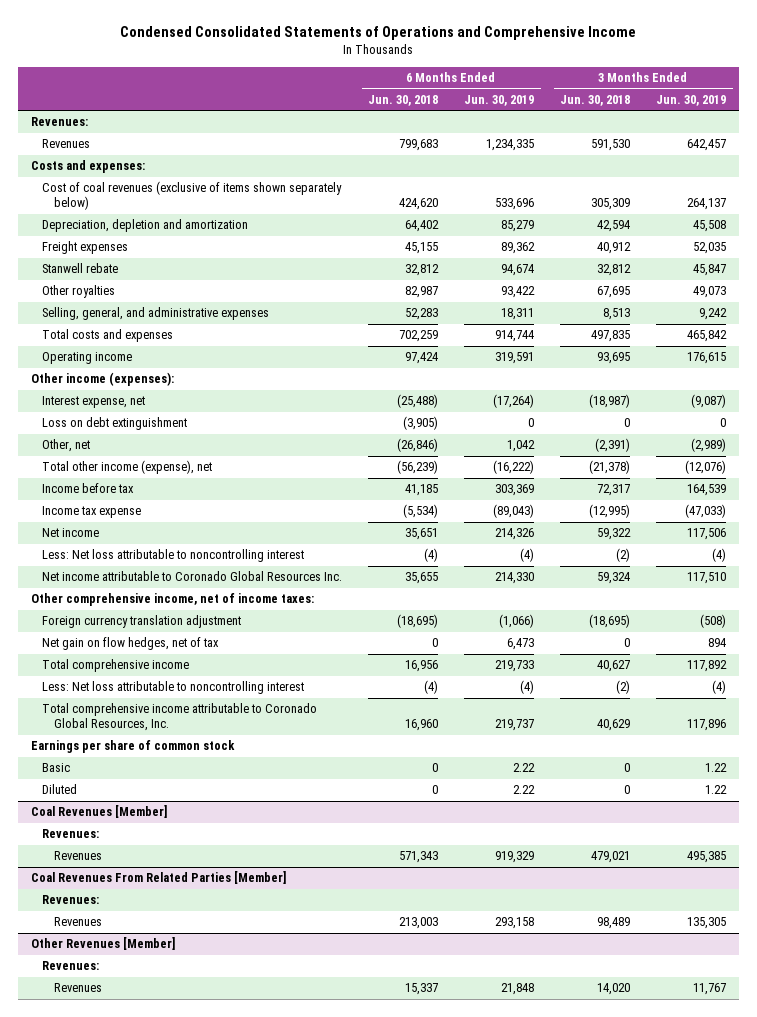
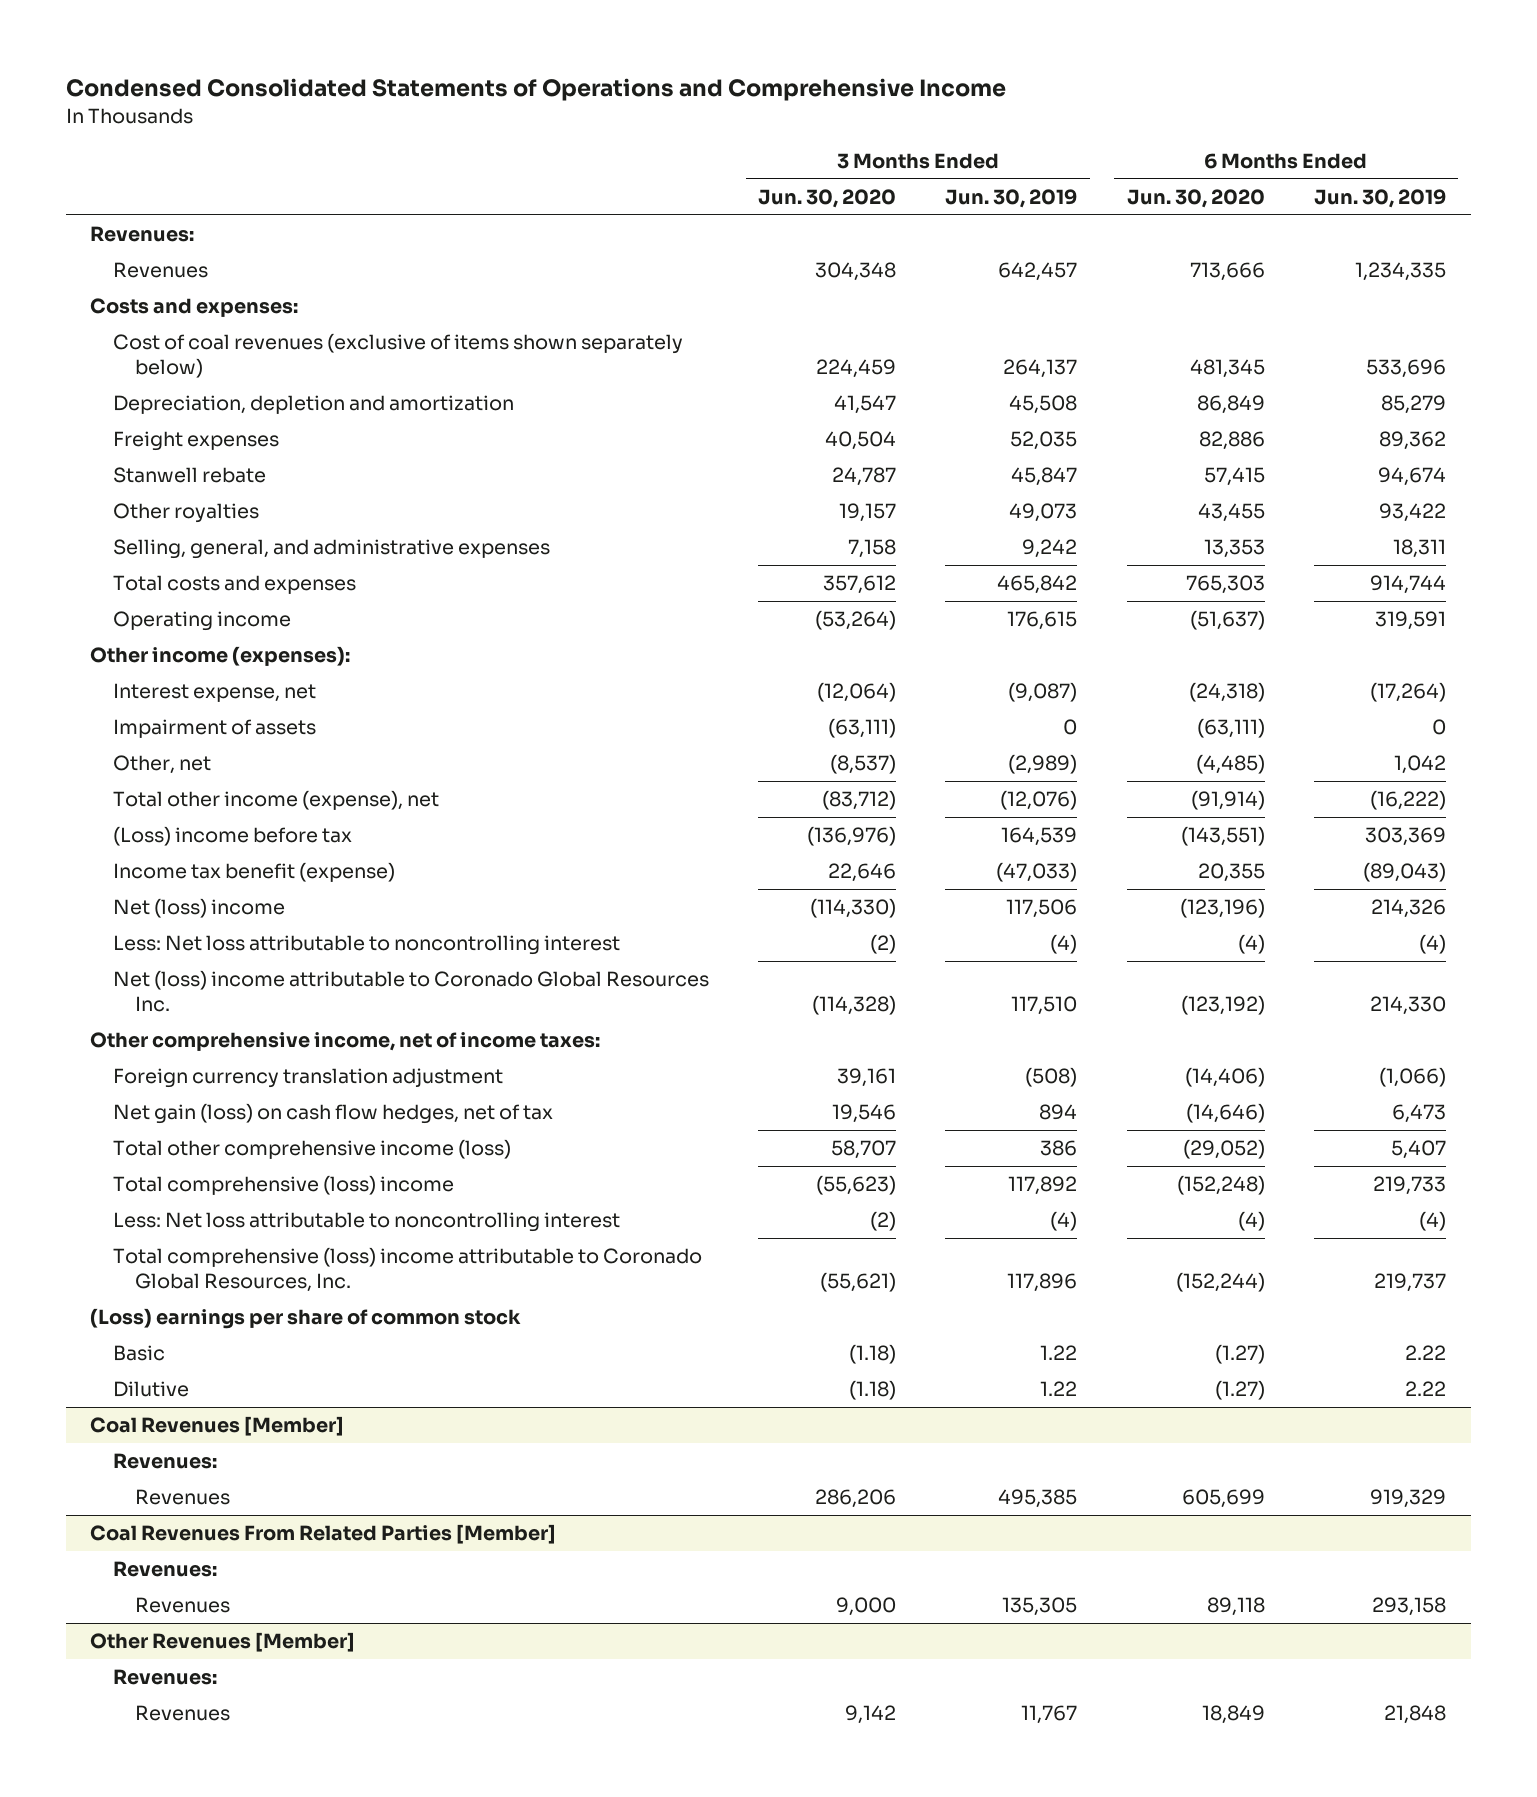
- | 6 Months Ended Jun. 30, 2018 | 6 Months Ended Jun. 30, 2019 | 3 Months Ended Jun. 30, 2018 | 3 Months Ended Jun. 30, 2019
+ | 3 Months Ended Jun. 30, 2020 | 3 Months Ended Jun. 30, 2019 | 6 Months Ended Jun. 30, 2020 | 6 Months Ended Jun. 30, 2019
- Loss on debt extinguishment | (3,905) | 0 | 0 | 0
+ Impairment of assets | (63,111) | 0 | (63,111) | 0
- Income before tax | 41,185 | 303,369 | 72,317 | 164,539
- Income tax expense | (5,534) | (89,043) | (12,995) | (47,033)
- Net income | 35,651 | 214,326 | 59,322 | 117,506
+ (Loss) income before tax | (136,976) | 164,539 | (143,551) | 303,369
+ Income tax benefit (expense) | 22,646 | (47,033) | 20,355 | (89,043)
+ Net (loss) income | (114,330) | 117,506 | (123,196) | 214,326
- Net income attributable to Coronado Global Resources Inc. | 35,655 | 214,330 | 59,324 | 117,510
+ Net (loss) income attributable to Coronado Global Resources Inc. | (114,328) | 117,510 | (123,192) | 214,330
- Net gain on flow hedges, net of tax | 0 | 6,473 | 0 | 894
- Total comprehensive income | 16,956 | 219,733 | 40,627 | 117,892
+ Net gain (loss) on cash flow hedges, net of tax | 19,546 | 894 | (14,646) | 6,473
+ Total other comprehensive income (loss) | 58,707 | 386 | (29,052) | 5,407
+ Total comprehensive (loss) income | (55,623) | 117,892 | (152,248) | 219,733
- Total comprehensive income attributable to Coronado Global Resources, Inc. | 16,960 | 219,737 | 40,629 | 117,896
- Earnings per share of common stock
+ Total comprehensive (loss) income attributable to Coronado Global Resources, Inc. | (55,621) | 117,896 | (152,244) | 219,737
+ (Loss) earnings per share of common stock
- Diluted | 0 | 2.22 | 0 | 1.22
+ Dilutive | (1.18) | 1.22 | (1.27) | 2.22

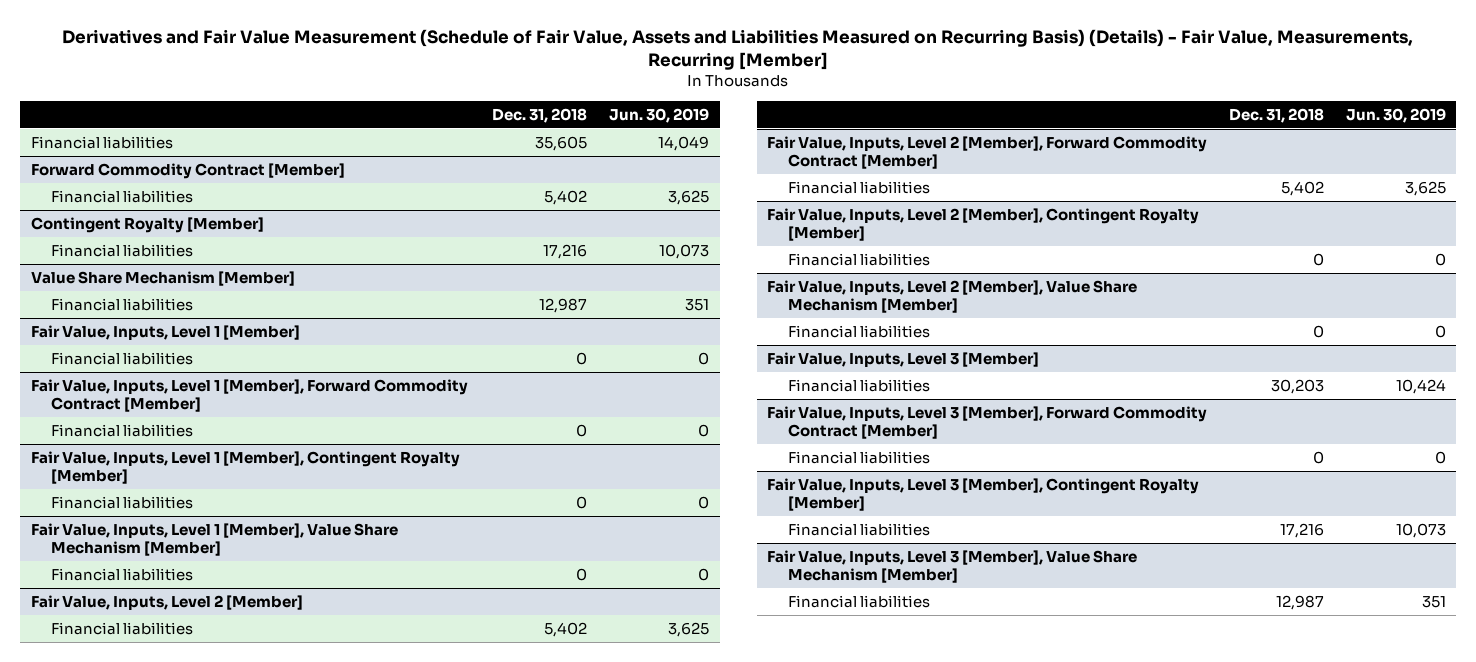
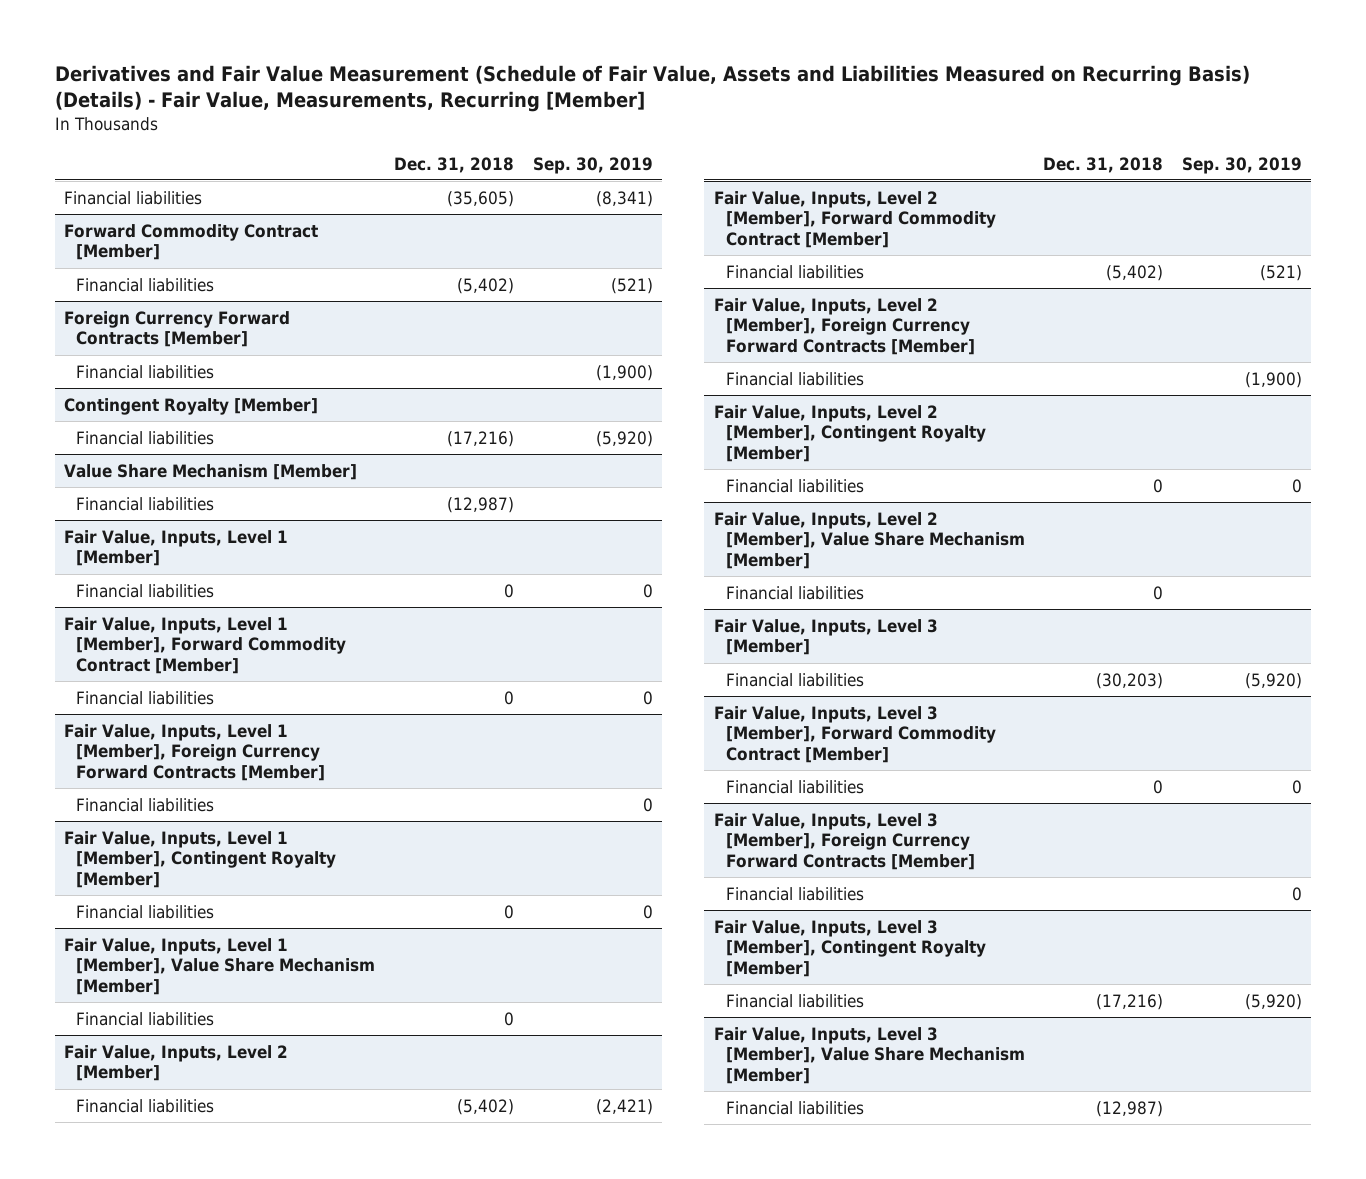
- | Dec. 31, 2018 | Jun. 30, 2019
+ | Dec. 31, 2018 | Sep. 30, 2019
- Financial liabilities | 35,605 | 14,049
+ Financial liabilities | (35,605) | (8,341)
@ Forward Commodity Contract [Member]
- Financial liabilities | 5,402 | 3,625
+ Financial liabilities | (5,402) | (521)
+ Foreign Currency Forward Contracts [Member]
+ Financial liabilities | | (1,900)
@ Contingent Royalty [Member]
- Financial liabilities | 17,216 | 10,073
+ Financial liabilities | (17,216) | (5,920)
@ Value Share Mechanism [Member]
- Financial liabilities | 12,987 | 351
+ Financial liabilities | (12,987) |
+ Fair Value, Inputs, Level 1 [Member], Foreign Currency Forward Contracts [Member]
+ Financial liabilities | | 0
@ Fair Value, Inputs, Level 2 [Member]
- Financial liabilities | 5,402 | 3,625
+ Financial liabilities | (5,402) | (2,421)
@ Fair Value, Inputs, Level 2 [Member], Forward Commodity Contract [Member]
- Financial liabilities | 5,402 | 3,625
+ Financial liabilities | (5,402) | (521)
+ Fair Value, Inputs, Level 2 [Member], Foreign Currency Forward Contracts [Member]
+ Financial liabilities | | (1,900)
@ Fair Value, Inputs, Level 3 [Member]
- Financial liabilities | 30,203 | 10,424
+ Financial liabilities | (30,203) | (5,920)
+ Fair Value, Inputs, Level 3 [Member], Foreign Currency Forward Contracts [Member]
+ Financial liabilities | | 0
@ Fair Value, Inputs, Level 3 [Member], Contingent Royalty [Member]
- Financial liabilities | 17,216 | 10,073
+ Financial liabilities | (17,216) | (5,920)
@ Fair Value, Inputs, Level 3 [Member], Value Share Mechanism [Member]
- Financial liabilities | 12,987 | 351
+ Financial liabilities | (12,987) |

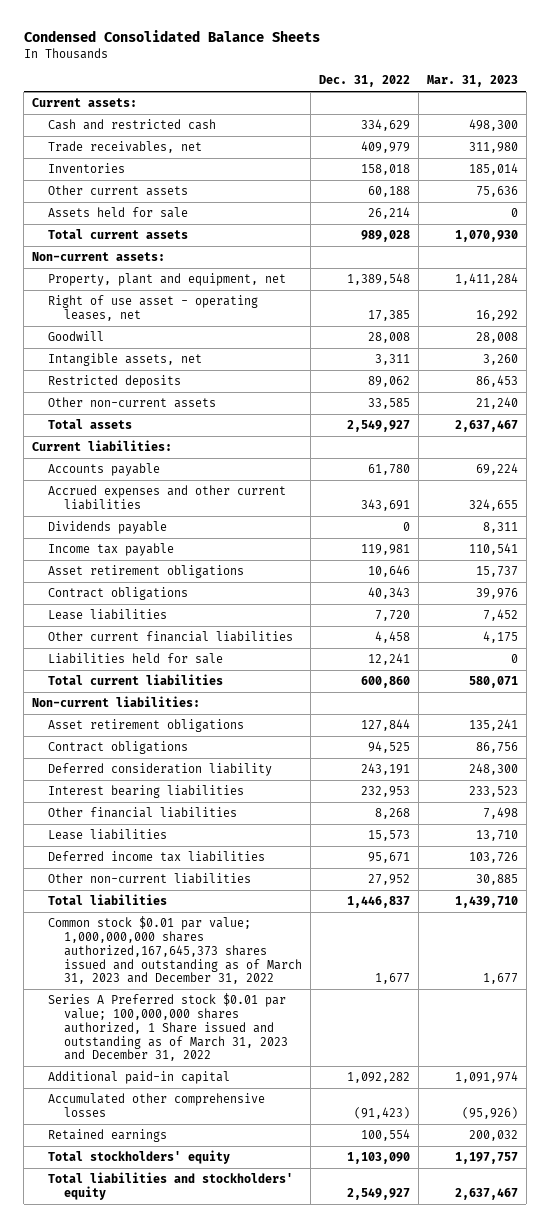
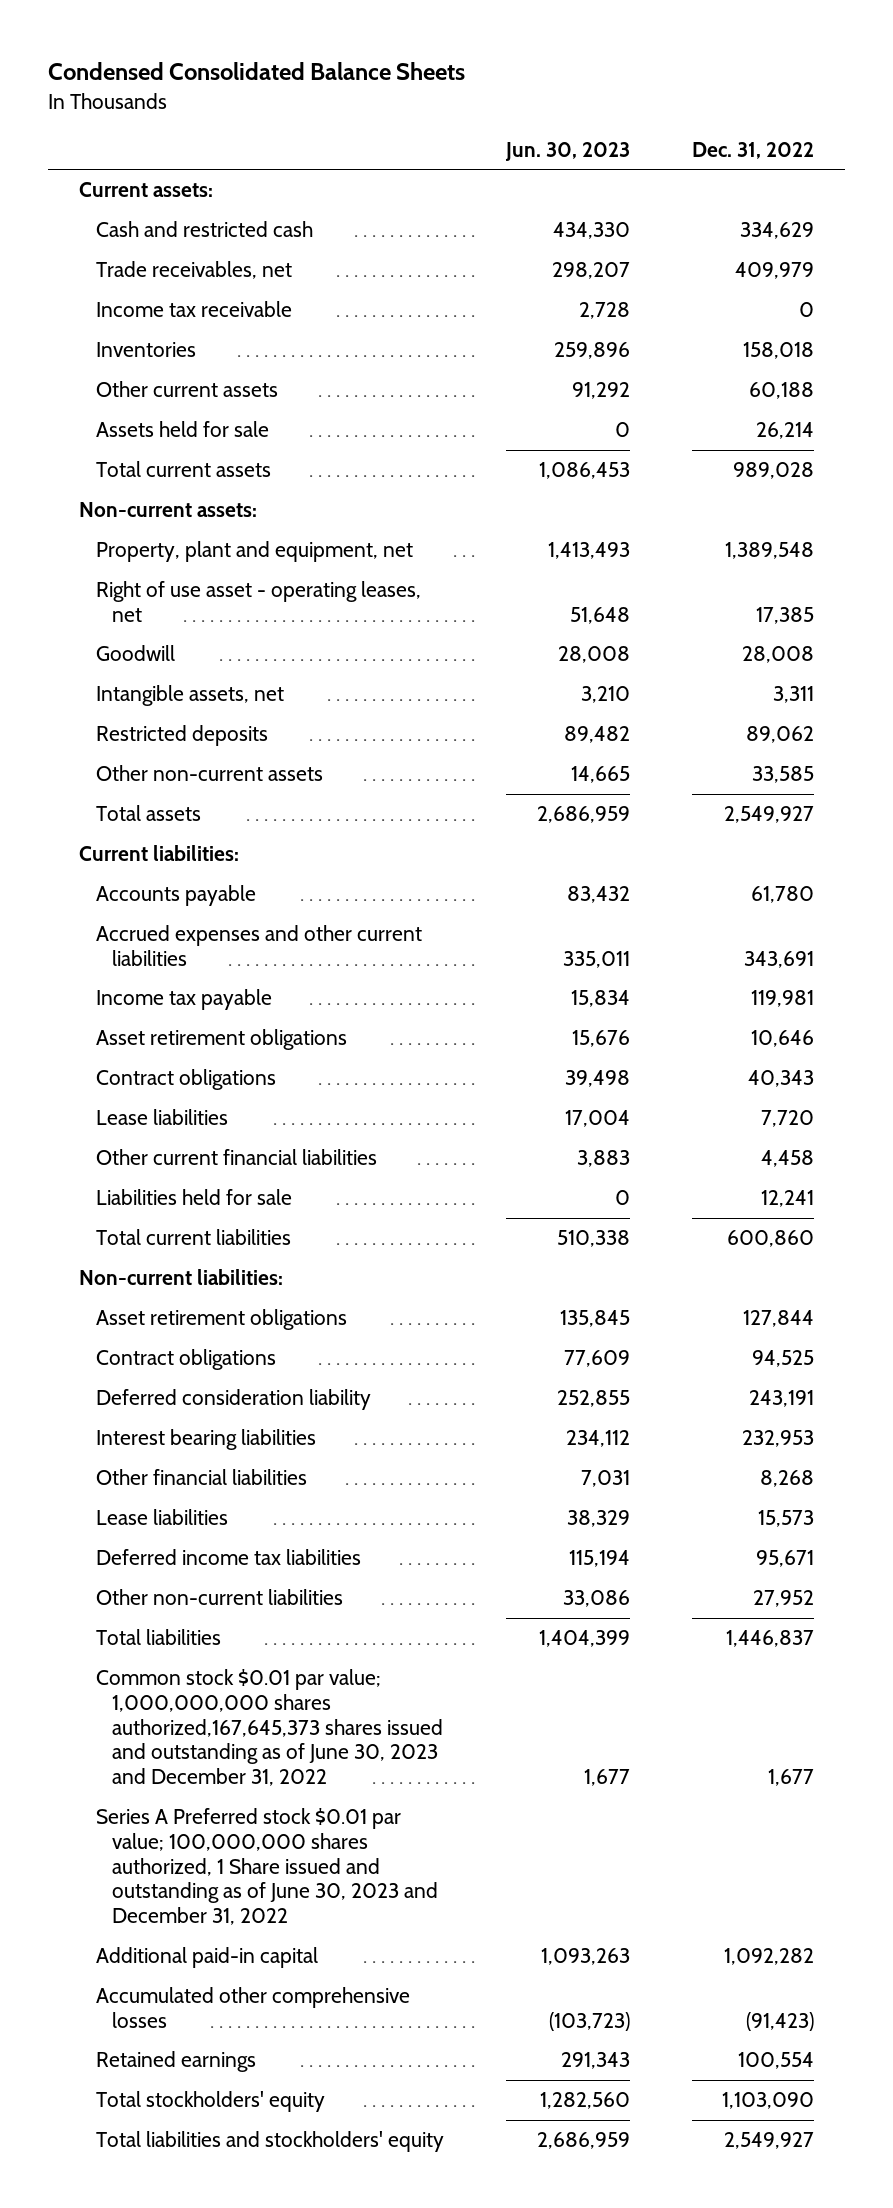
- | Dec. 31, 2022 | Mar. 31, 2023
+ | Jun. 30, 2023 | Dec. 31, 2022
+ Income tax receivable | 2,728 | 0
- Dividends payable | 0 | 8,311
- Common stock $0.01 par value; 1,000,000,000 shares authorized,167,645,373 shares issued and outstanding as of March 31, 2023 and December 31, 2022 | 1,677 | 1,677
- Series A Preferred stock $0.01 par value; 100,000,000 shares authorized, 1 Share issued and outstanding as of March 31, 2023 and December 31, 2022
+ Common stock $0.01 par value; 1,000,000,000 shares authorized,167,645,373 shares issued and outstanding as of June 30, 2023 and December 31, 2022 | 1,677 | 1,677
+ Series A Preferred stock $0.01 par value; 100,000,000 shares authorized, 1 Share issued and outstanding as of June 30, 2023 and December 31, 2022

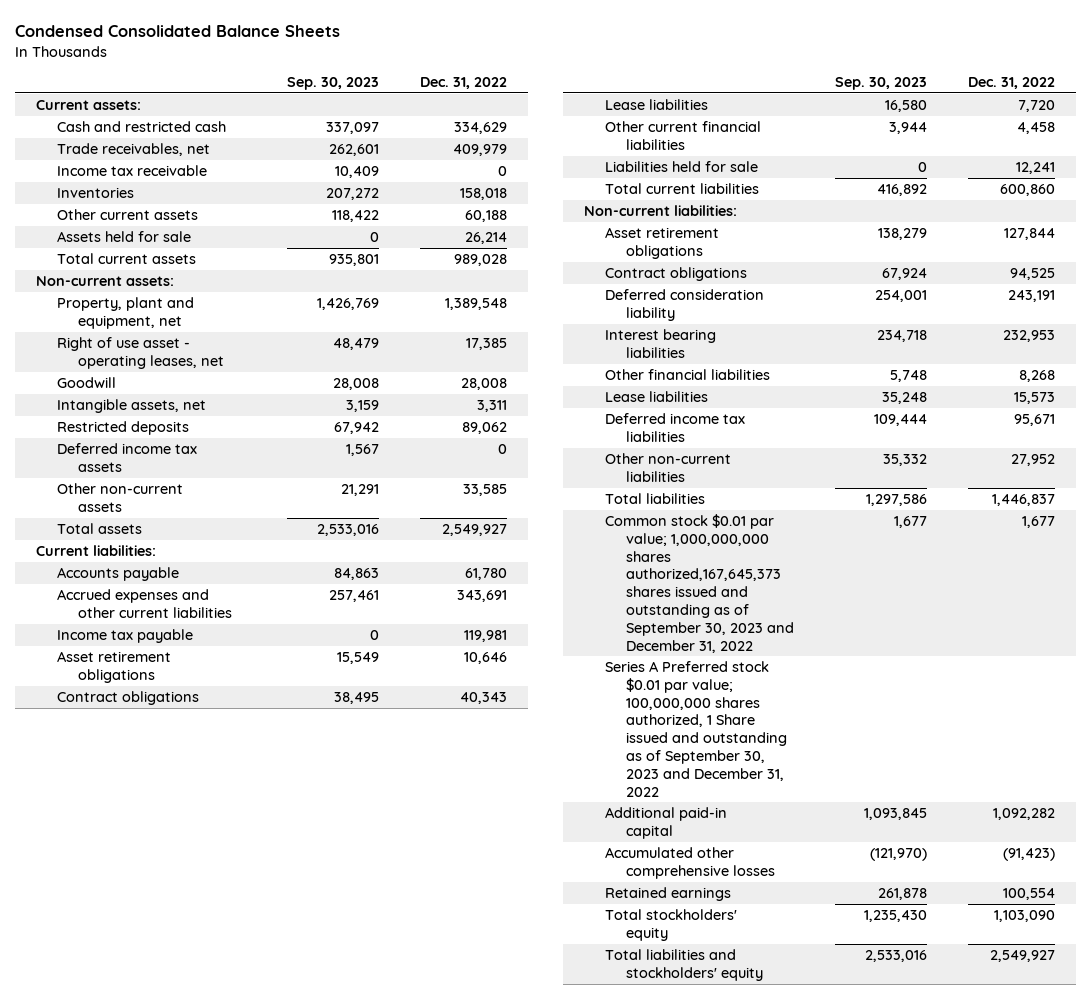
- | Jun. 30, 2023 | Dec. 31, 2022
+ | Sep. 30, 2023 | Dec. 31, 2022
+ Deferred income tax assets | 1,567 | 0
- Common stock $0.01 par value; 1,000,000,000 shares authorized,167,645,373 shares issued and outstanding as of June 30, 2023 and December 31, 2022 | 1,677 | 1,677
- Series A Preferred stock $0.01 par value; 100,000,000 shares authorized, 1 Share issued and outstanding as of June 30, 2023 and December 31, 2022
+ Common stock $0.01 par value; 1,000,000,000 shares authorized,167,645,373 shares issued and outstanding as of September 30, 2023 and December 31, 2022 | 1,677 | 1,677
+ Series A Preferred stock $0.01 par value; 100,000,000 shares authorized, 1 Share issued and outstanding as of September 30, 2023 and December 31, 2022

